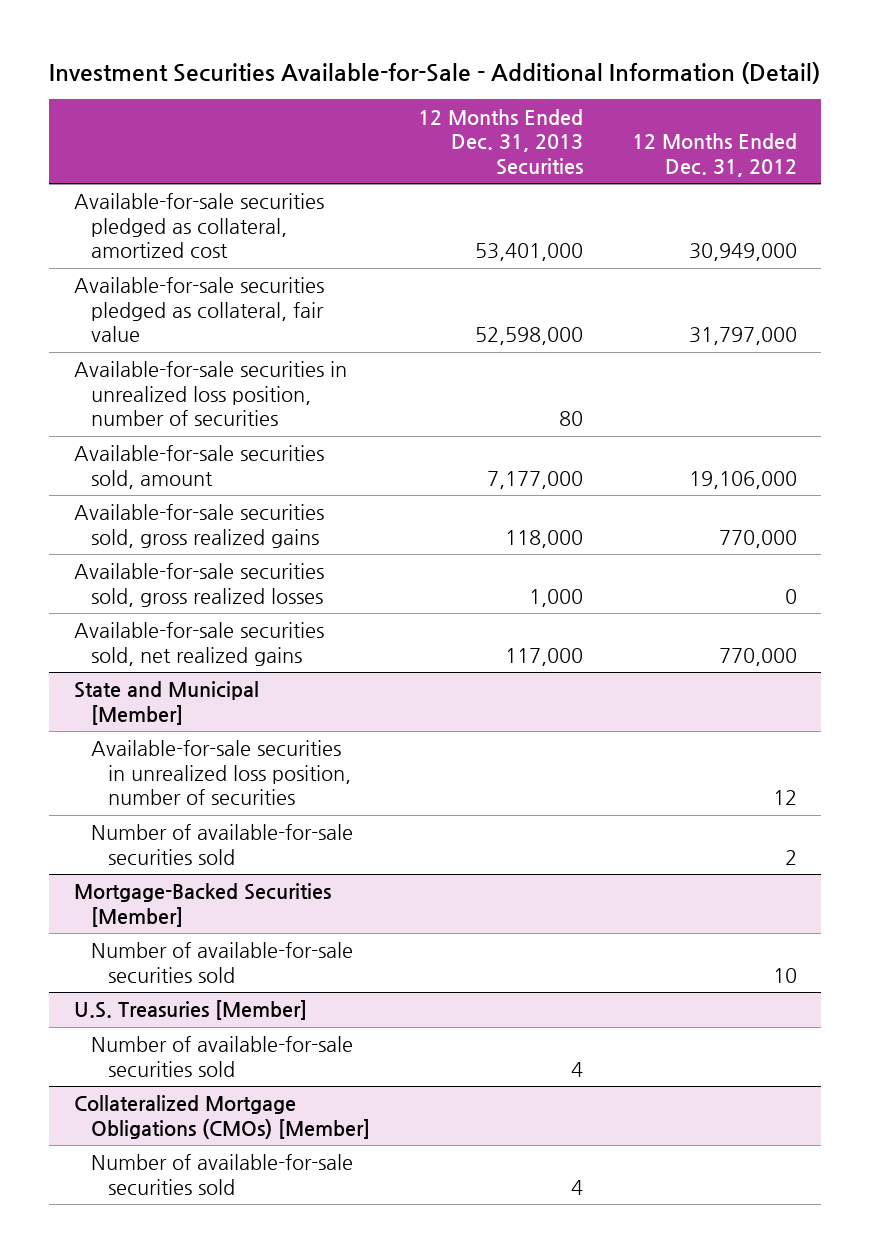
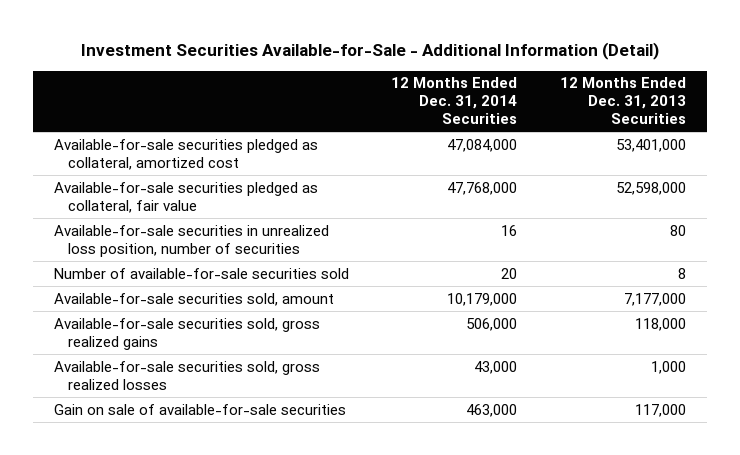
- | 12 Months Ended Dec. 31, 2013 Securities | 12 Months Ended Dec. 31, 2012
+ | 12 Months Ended Dec. 31, 2014 Securities | 12 Months Ended Dec. 31, 2013 Securities
+ Number of available-for-sale securities sold | 20 | 8
- Available-for-sale securities sold, net realized gains | 117,000 | 770,000
- State and Municipal [Member]
- Available-for-sale securities in unrealized loss position, number of securities | | 12
- Number of available-for-sale securities sold | | 2
- Mortgage-Backed Securities [Member]
- Number of available-for-sale securities sold | | 10
- U.S. Treasuries [Member]
- Number of available-for-sale securities sold | 4 |
- Collateralized Mortgage Obligations (CMOs) [Member]
- Number of available-for-sale securities sold | 4 |
+ Gain on sale of available-for-sale securities | 463,000 | 117,000

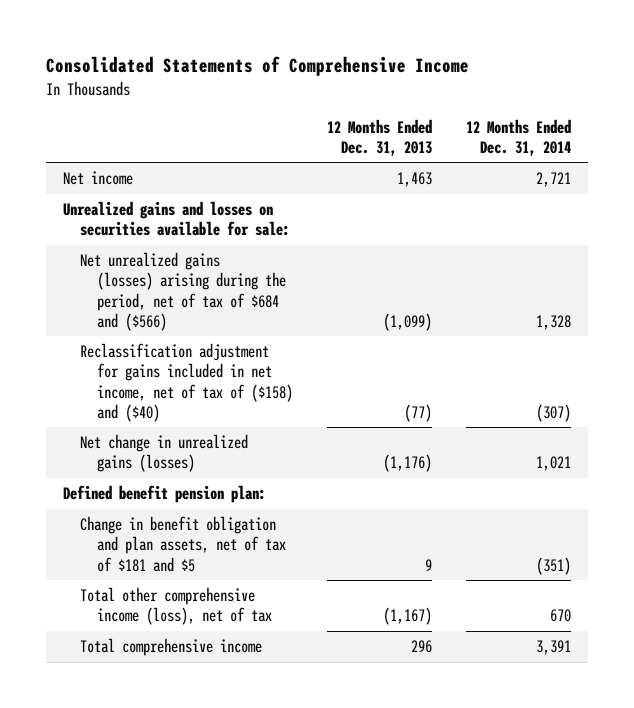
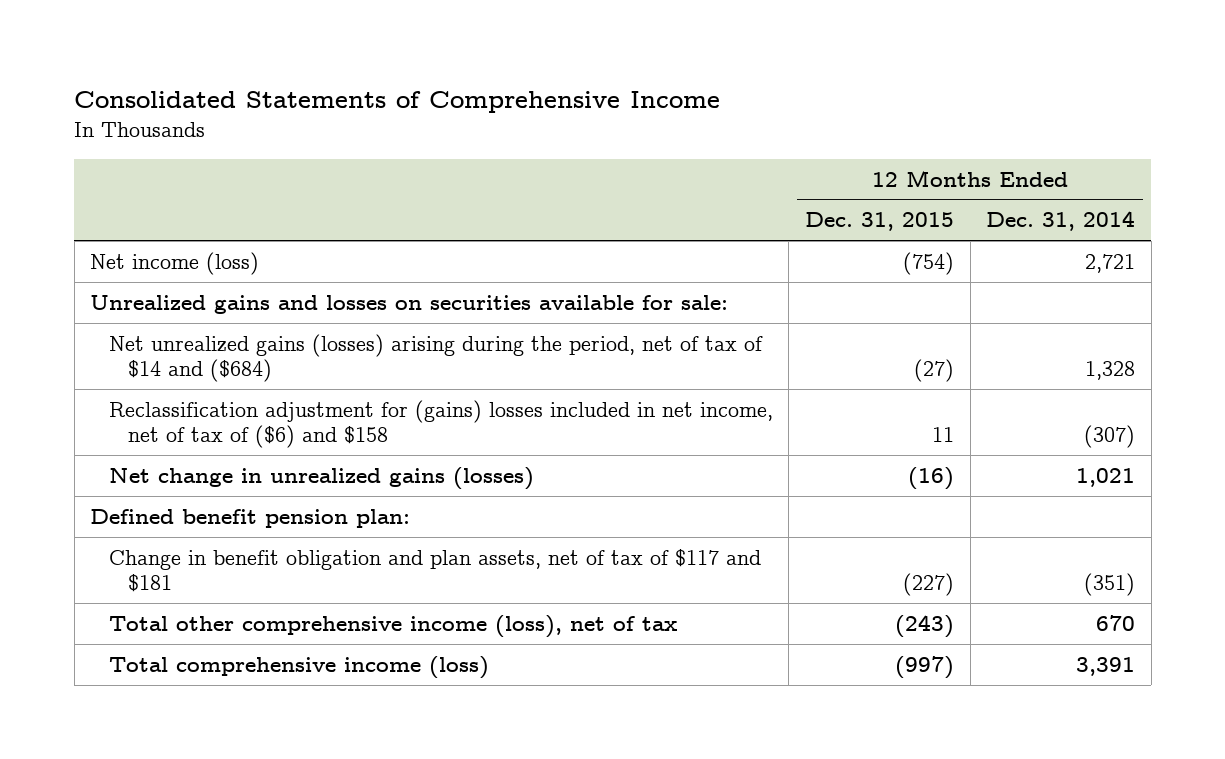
- | 12 Months Ended Dec. 31, 2013 | 12 Months Ended Dec. 31, 2014
+ | 12 Months Ended Dec. 31, 2015 | 12 Months Ended Dec. 31, 2014
- Net income | 1,463 | 2,721
+ Net income (loss) | (754) | 2,721
- Net unrealized gains (losses) arising during the period, net of tax of $684 and ($566) | (1,099) | 1,328
- Reclassification adjustment for gains included in net income, net of tax of ($158) and ($40) | (77) | (307)
+ Net unrealized gains (losses) arising during the period, net of tax of $14 and ($684) | (27) | 1,328
+ Reclassification adjustment for (gains) losses included in net income, net of tax of ($6) and $158 | 11 | (307)
- Change in benefit obligation and plan assets, net of tax of $181 and $5 | 9 | (351)
+ Change in benefit obligation and plan assets, net of tax of $117 and $181 | (227) | (351)
- Total comprehensive income | 296 | 3,391
+ Total comprehensive income (loss) | (997) | 3,391

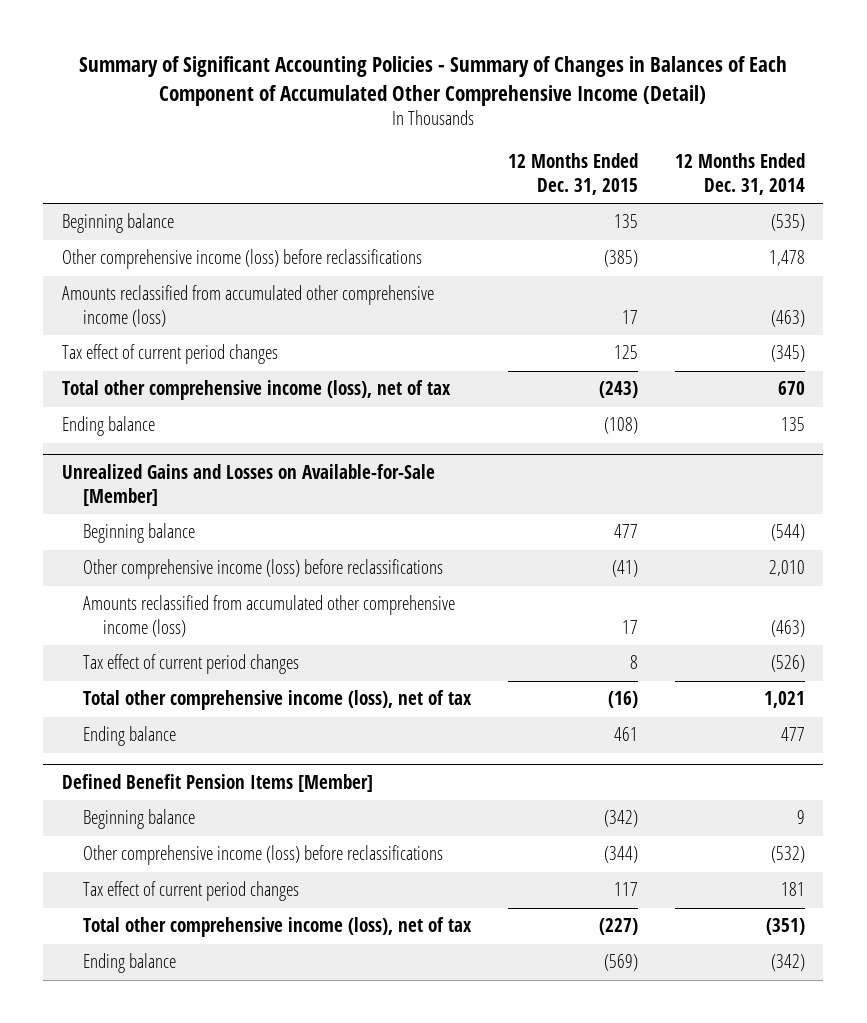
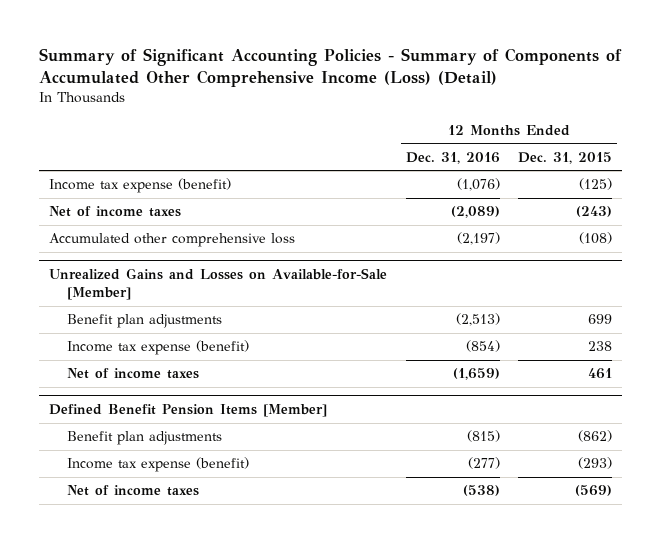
- Summary of Significant Accounting Policies - Summary of Changes in Balances of Each Component of Accumulated Other Comprehensive Income (Detail)
+ Summary of Significant Accounting Policies - Summary of Components of Accumulated Other Comprehensive Income (Loss) (Detail)
- | 12 Months Ended Dec. 31, 2015 | 12 Months Ended Dec. 31, 2014
+ | 12 Months Ended Dec. 31, 2016 | 12 Months Ended Dec. 31, 2015
- Beginning balance | 135 | (535)
- Other comprehensive income (loss) before reclassifications | (385) | 1,478
- Amounts reclassified from accumulated other comprehensive income (loss) | 17 | (463)
- Tax effect of current period changes | 125 | (345)
- Total other comprehensive income (loss), net of tax | (243) | 670
- Ending balance | (108) | 135
+ Income tax expense (benefit) | (1,076) | (125)
+ Net of income taxes | (2,089) | (243)
+ Accumulated other comprehensive loss | (2,197) | (108)
@ Unrealized Gains and Losses on Available-for-Sale [Member]
- Beginning balance | 477 | (544)
- Other comprehensive income (loss) before reclassifications | (41) | 2,010
- Amounts reclassified from accumulated other comprehensive income (loss) | 17 | (463)
- Tax effect of current period changes | 8 | (526)
- Total other comprehensive income (loss), net of tax | (16) | 1,021
- Ending balance | 461 | 477
+ Benefit plan adjustments | (2,513) | 699
+ Income tax expense (benefit) | (854) | 238
+ Net of income taxes | (1,659) | 461
@ Defined Benefit Pension Items [Member]
- Beginning balance | (342) | 9
- Other comprehensive income (loss) before reclassifications | (344) | (532)
- Tax effect of current period changes | 117 | 181
- Total other comprehensive income (loss), net of tax | (227) | (351)
- Ending balance | (569) | (342)
+ Benefit plan adjustments | (815) | (862)
+ Income tax expense (benefit) | (277) | (293)
+ Net of income taxes | (538) | (569)

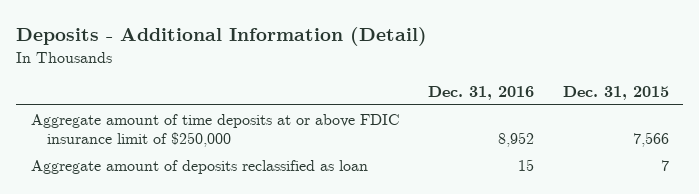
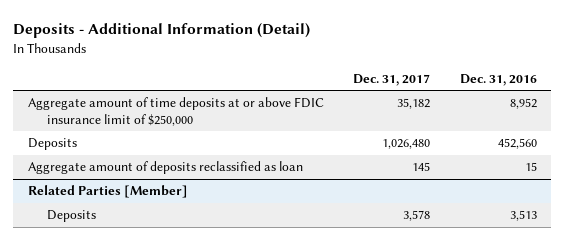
- | Dec. 31, 2016 | Dec. 31, 2015
+ | Dec. 31, 2017 | Dec. 31, 2016
+ Deposits | 1,026,480 | 452,560
+ Related Parties [Member]
+ Deposits | 3,578 | 3,513

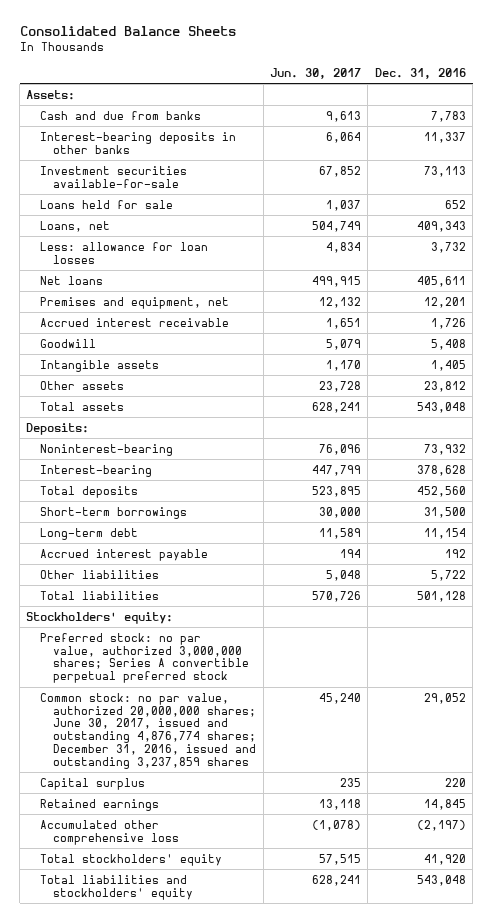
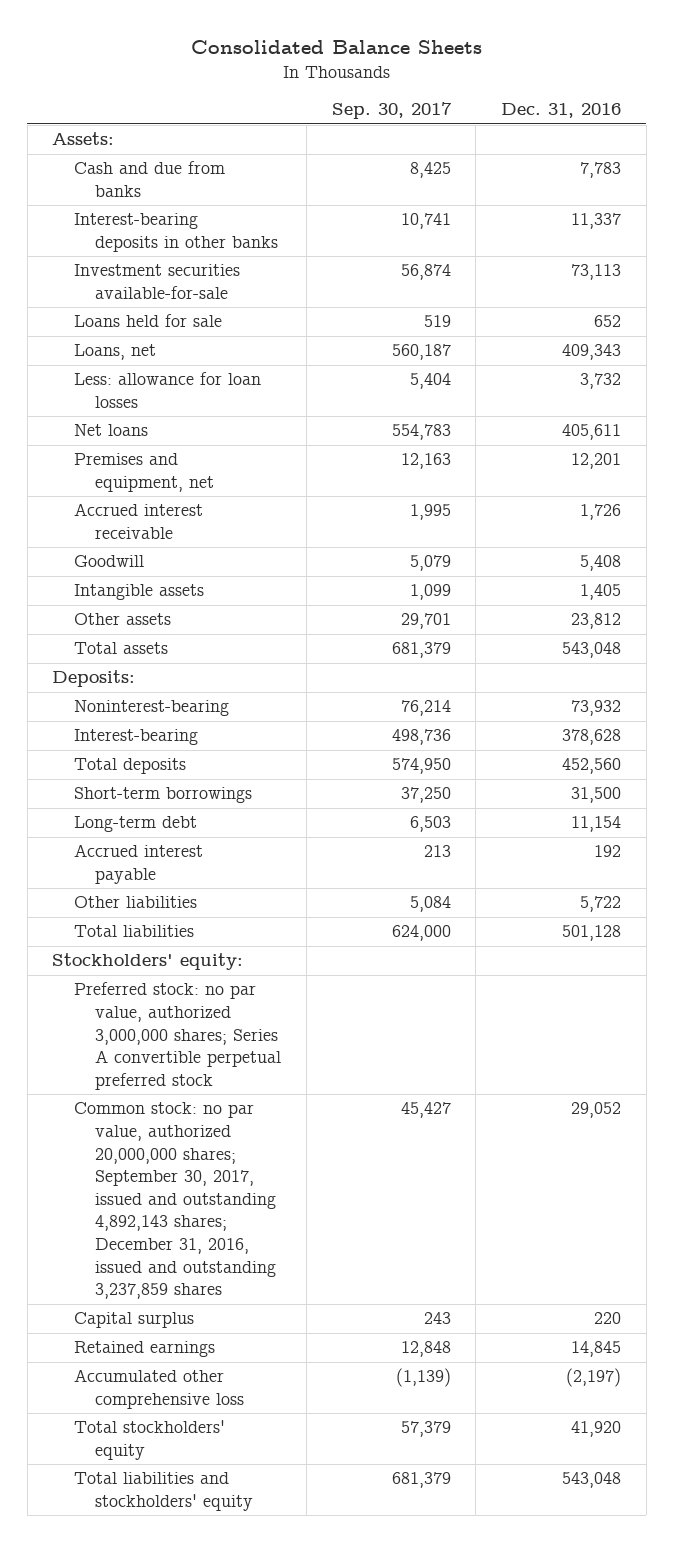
- | Jun. 30, 2017 | Dec. 31, 2016
+ | Sep. 30, 2017 | Dec. 31, 2016
- Common stock: no par value, authorized 20,000,000 shares; June 30, 2017, issued and outstanding 4,876,774 shares; December 31, 2016, issued and outstanding 3,237,859 shares | 45,240 | 29,052
+ Common stock: no par value, authorized 20,000,000 shares; September 30, 2017, issued and outstanding 4,892,143 shares; December 31, 2016, issued and outstanding 3,237,859 shares | 45,427 | 29,052

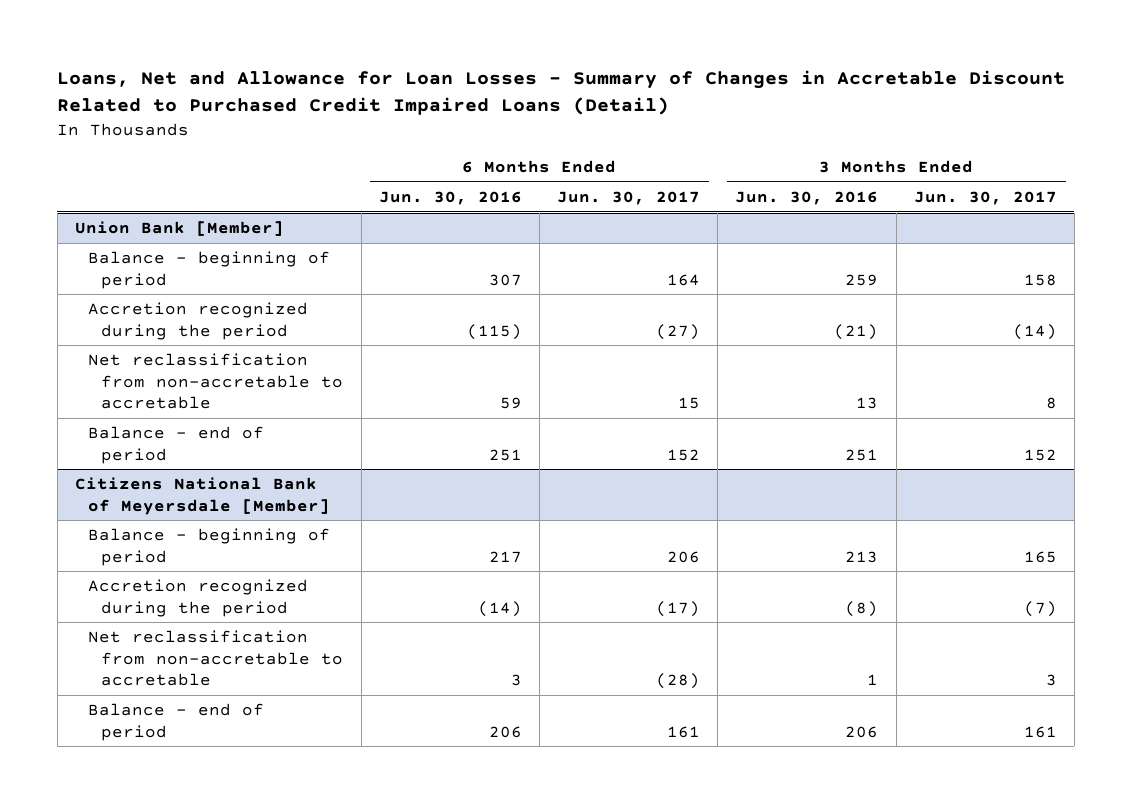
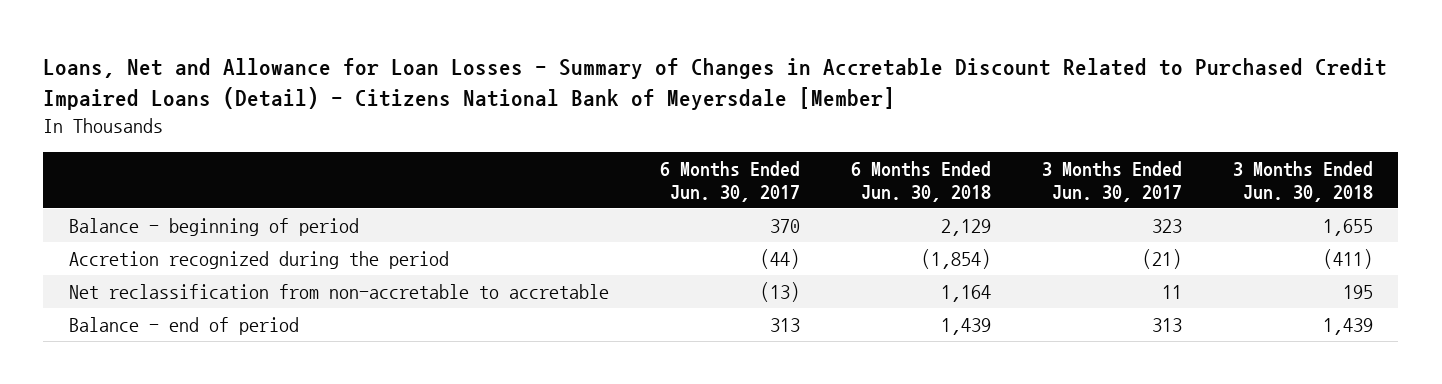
- Loans, Net and Allowance for Loan Losses - Summary of Changes in Accretable Discount Related to Purchased Credit Impaired Loans (Detail)
+ Loans, Net and Allowance for Loan Losses - Summary of Changes in Accretable Discount Related to Purchased Credit Impaired Loans (Detail) - Citizens National Bank of Meyersdale [Member]
- | 6 Months Ended Jun. 30, 2016 | 6 Months Ended Jun. 30, 2017 | 3 Months Ended Jun. 30, 2016 | 3 Months Ended Jun. 30, 2017
+ | 6 Months Ended Jun. 30, 2017 | 6 Months Ended Jun. 30, 2018 | 3 Months Ended Jun. 30, 2017 | 3 Months Ended Jun. 30, 2018
- Union Bank [Member]
- Balance - beginning of period | 307 | 164 | 259 | 158
- Accretion recognized during the period | (115) | (27) | (21) | (14)
- Net reclassification from non-accretable to accretable | 59 | 15 | 13 | 8
- Balance - end of period | 251 | 152 | 251 | 152
- Citizens National Bank of Meyersdale [Member]
- Balance - beginning of period | 217 | 206 | 213 | 165
- Accretion recognized during the period | (14) | (17) | (8) | (7)
- Net reclassification from non-accretable to accretable | 3 | (28) | 1 | 3
- Balance - end of period | 206 | 161 | 206 | 161
+ Balance - beginning of period | 370 | 2,129 | 323 | 1,655
+ Accretion recognized during the period | (44) | (1,854) | (21) | (411)
+ Net reclassification from non-accretable to accretable | (13) | 1,164 | 11 | 195
+ Balance - end of period | 313 | 1,439 | 313 | 1,439

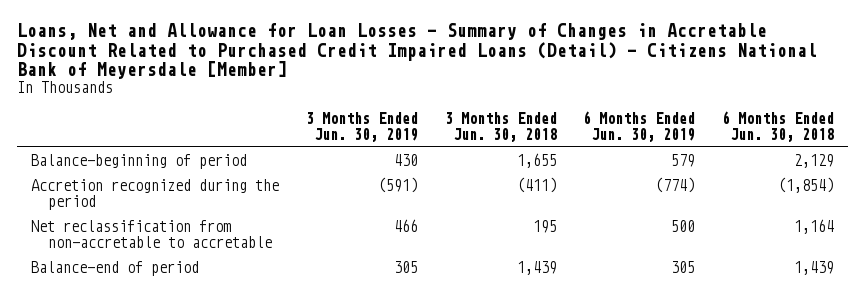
- | 6 Months Ended Jun. 30, 2017 | 6 Months Ended Jun. 30, 2018 | 3 Months Ended Jun. 30, 2017 | 3 Months Ended Jun. 30, 2018
+ | 3 Months Ended Jun. 30, 2019 | 3 Months Ended Jun. 30, 2018 | 6 Months Ended Jun. 30, 2019 | 6 Months Ended Jun. 30, 2018
- Balance - beginning of period | 370 | 2,129 | 323 | 1,655
+ Balance-beginning of period | 430 | 1,655 | 579 | 2,129
- Balance - end of period | 313 | 1,439 | 313 | 1,439
+ Balance-end of period | 305 | 1,439 | 305 | 1,439

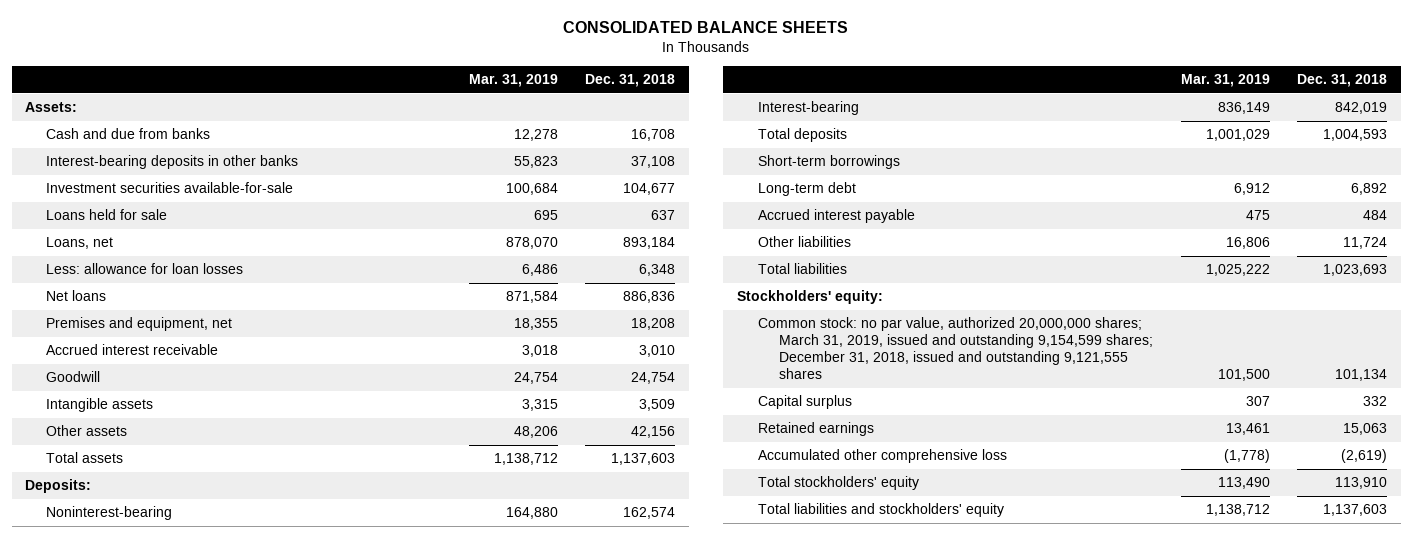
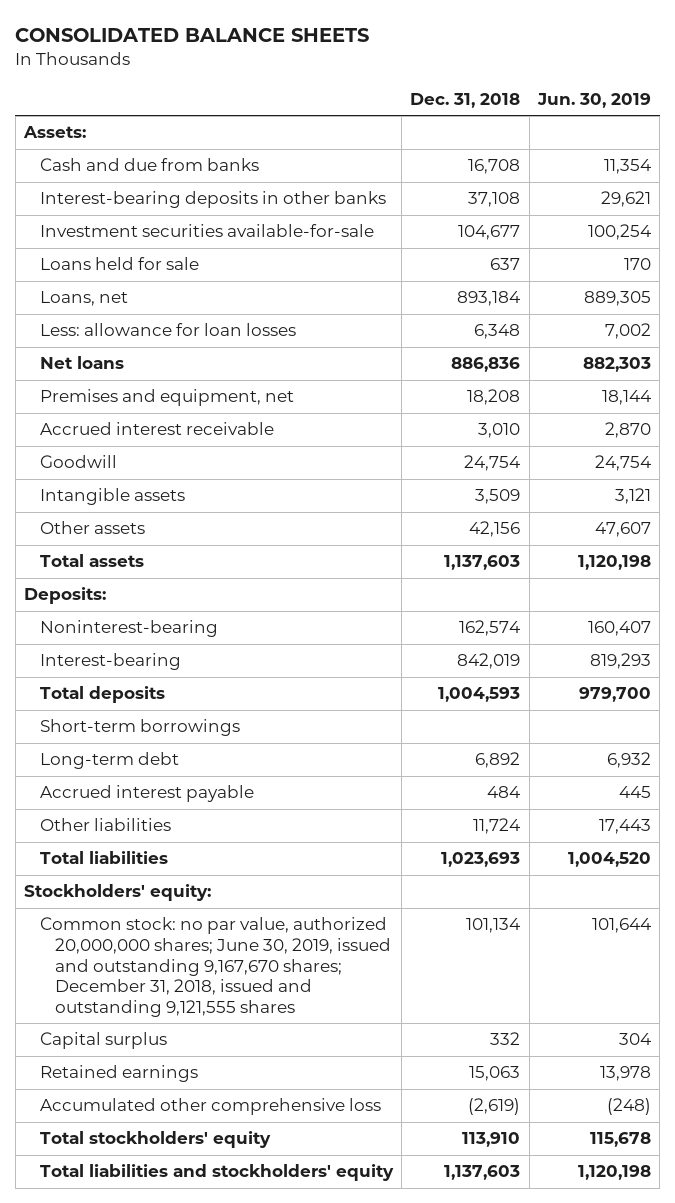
- | Mar. 31, 2019 | Dec. 31, 2018
+ | Dec. 31, 2018 | Jun. 30, 2019
- Common stock: no par value, authorized 20,000,000 shares; March 31, 2019, issued and outstanding 9,154,599 shares; December 31, 2018, issued and outstanding 9,121,555 shares | 101,500 | 101,134
+ Common stock: no par value, authorized 20,000,000 shares; June 30, 2019, issued and outstanding 9,167,670 shares; December 31, 2018, issued and outstanding 9,121,555 shares | 101,134 | 101,644

